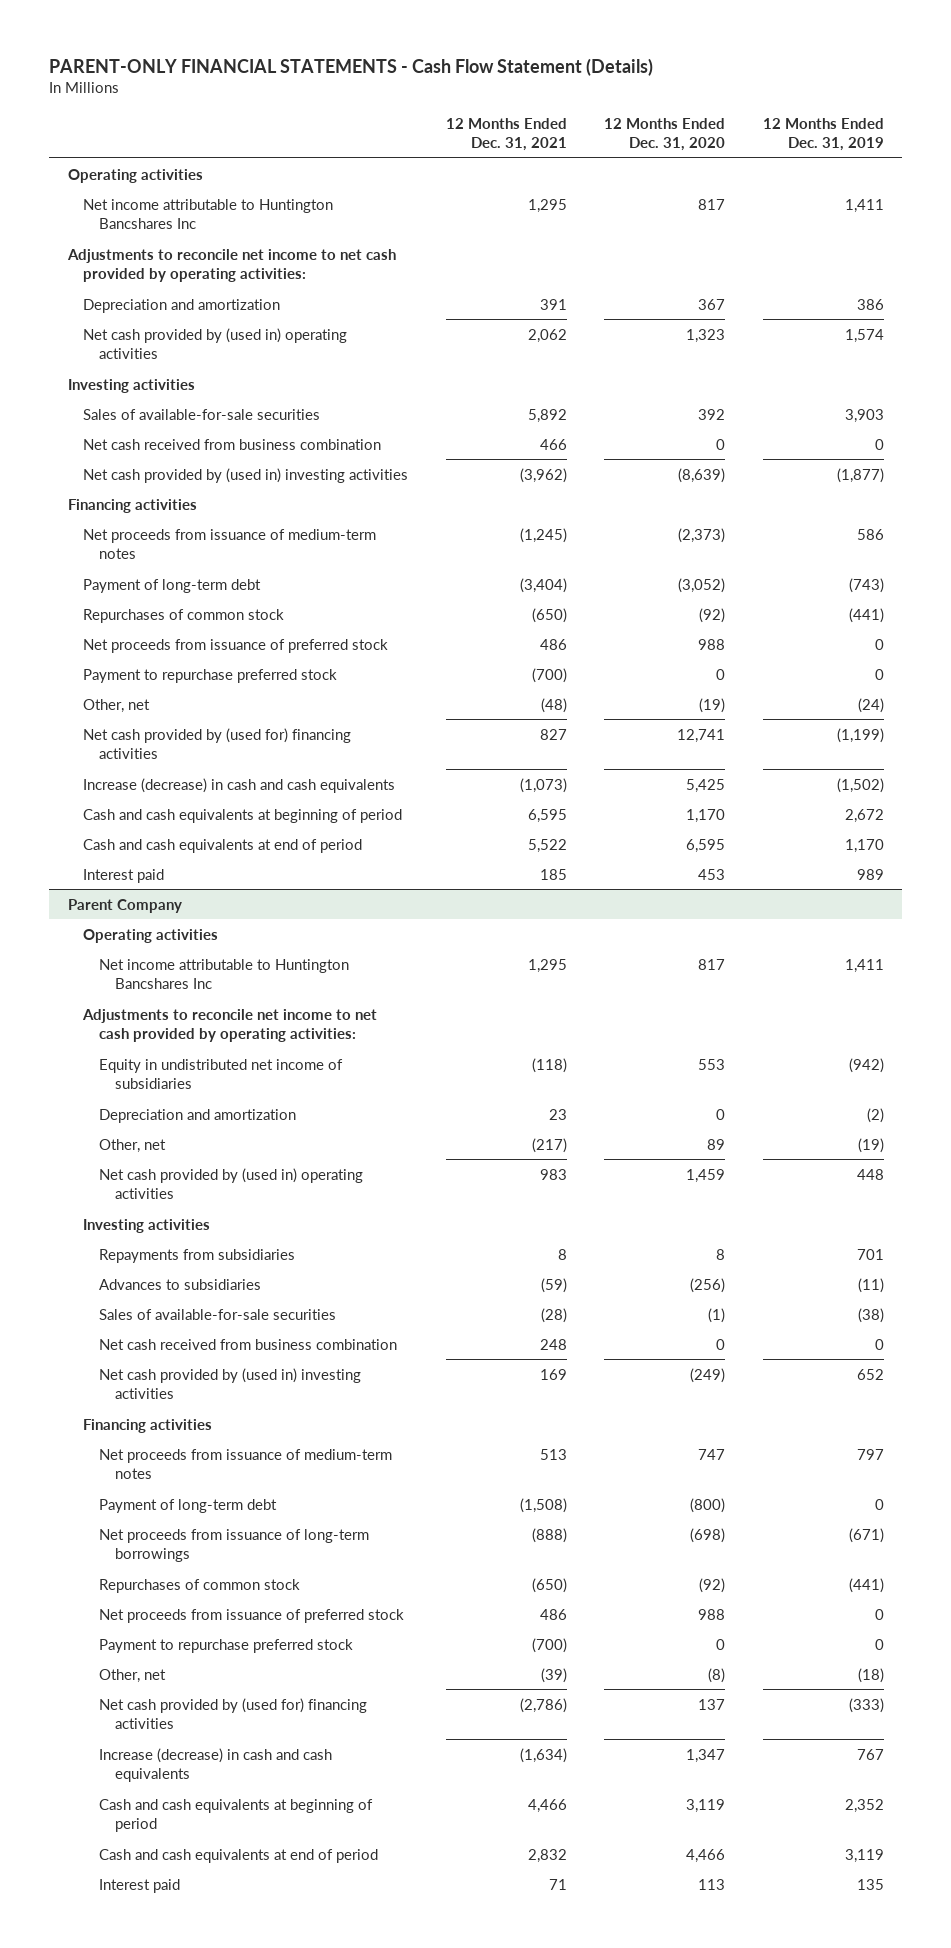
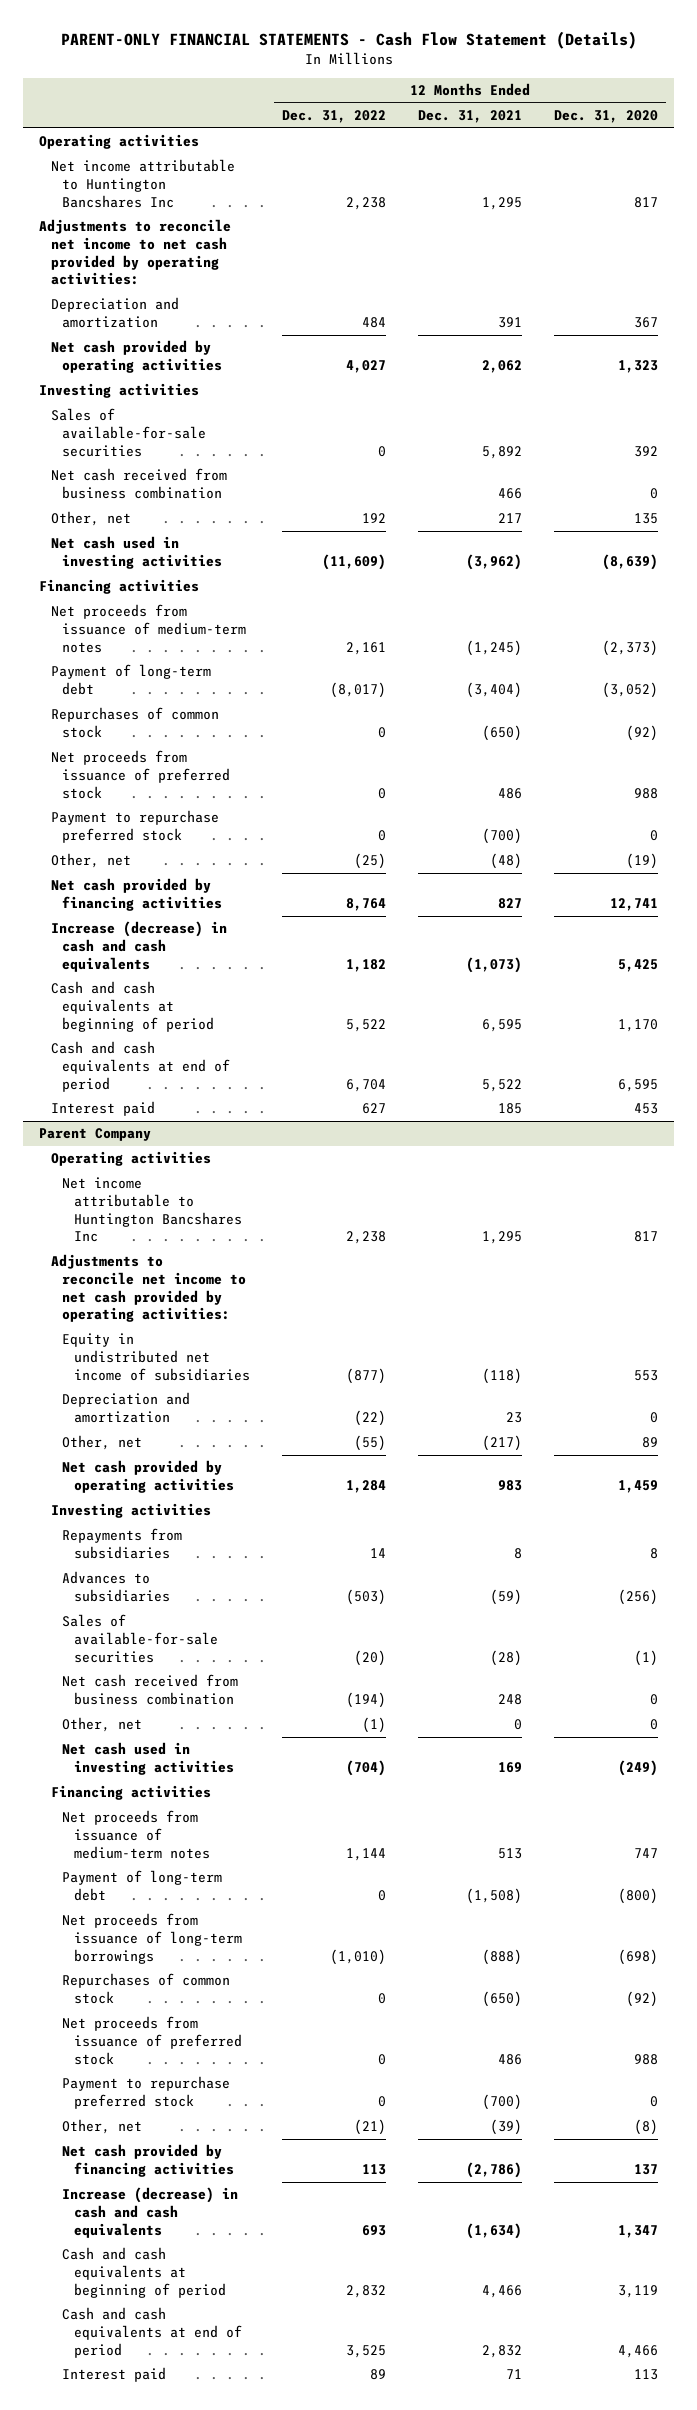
- | 12 Months Ended Dec. 31, 2021 | 12 Months Ended Dec. 31, 2020 | 12 Months Ended Dec. 31, 2019
+ | 12 Months Ended Dec. 31, 2022 | 12 Months Ended Dec. 31, 2021 | 12 Months Ended Dec. 31, 2020
- Net cash provided by (used in) operating activities | 2,062 | 1,323 | 1,574
+ Net cash provided by operating activities | 4,027 | 2,062 | 1,323
- Net cash provided by (used in) investing activities | (3,962) | (8,639) | (1,877)
+ Other, net | 192 | 217 | 135
+ Net cash used in investing activities | (11,609) | (3,962) | (8,639)
- Net cash provided by (used for) financing activities | 827 | 12,741 | (1,199)
+ Net cash provided by financing activities | 8,764 | 827 | 12,741
@ Parent Company
- Net cash provided by (used in) operating activities | 983 | 1,459 | 448
+ Net cash provided by operating activities | 1,284 | 983 | 1,459
- Net cash provided by (used in) investing activities | 169 | (249) | 652
+ Other, net | (1) | 0 | 0
+ Net cash used in investing activities | (704) | 169 | (249)
- Net cash provided by (used for) financing activities | (2,786) | 137 | (333)
+ Net cash provided by financing activities | 113 | (2,786) | 137

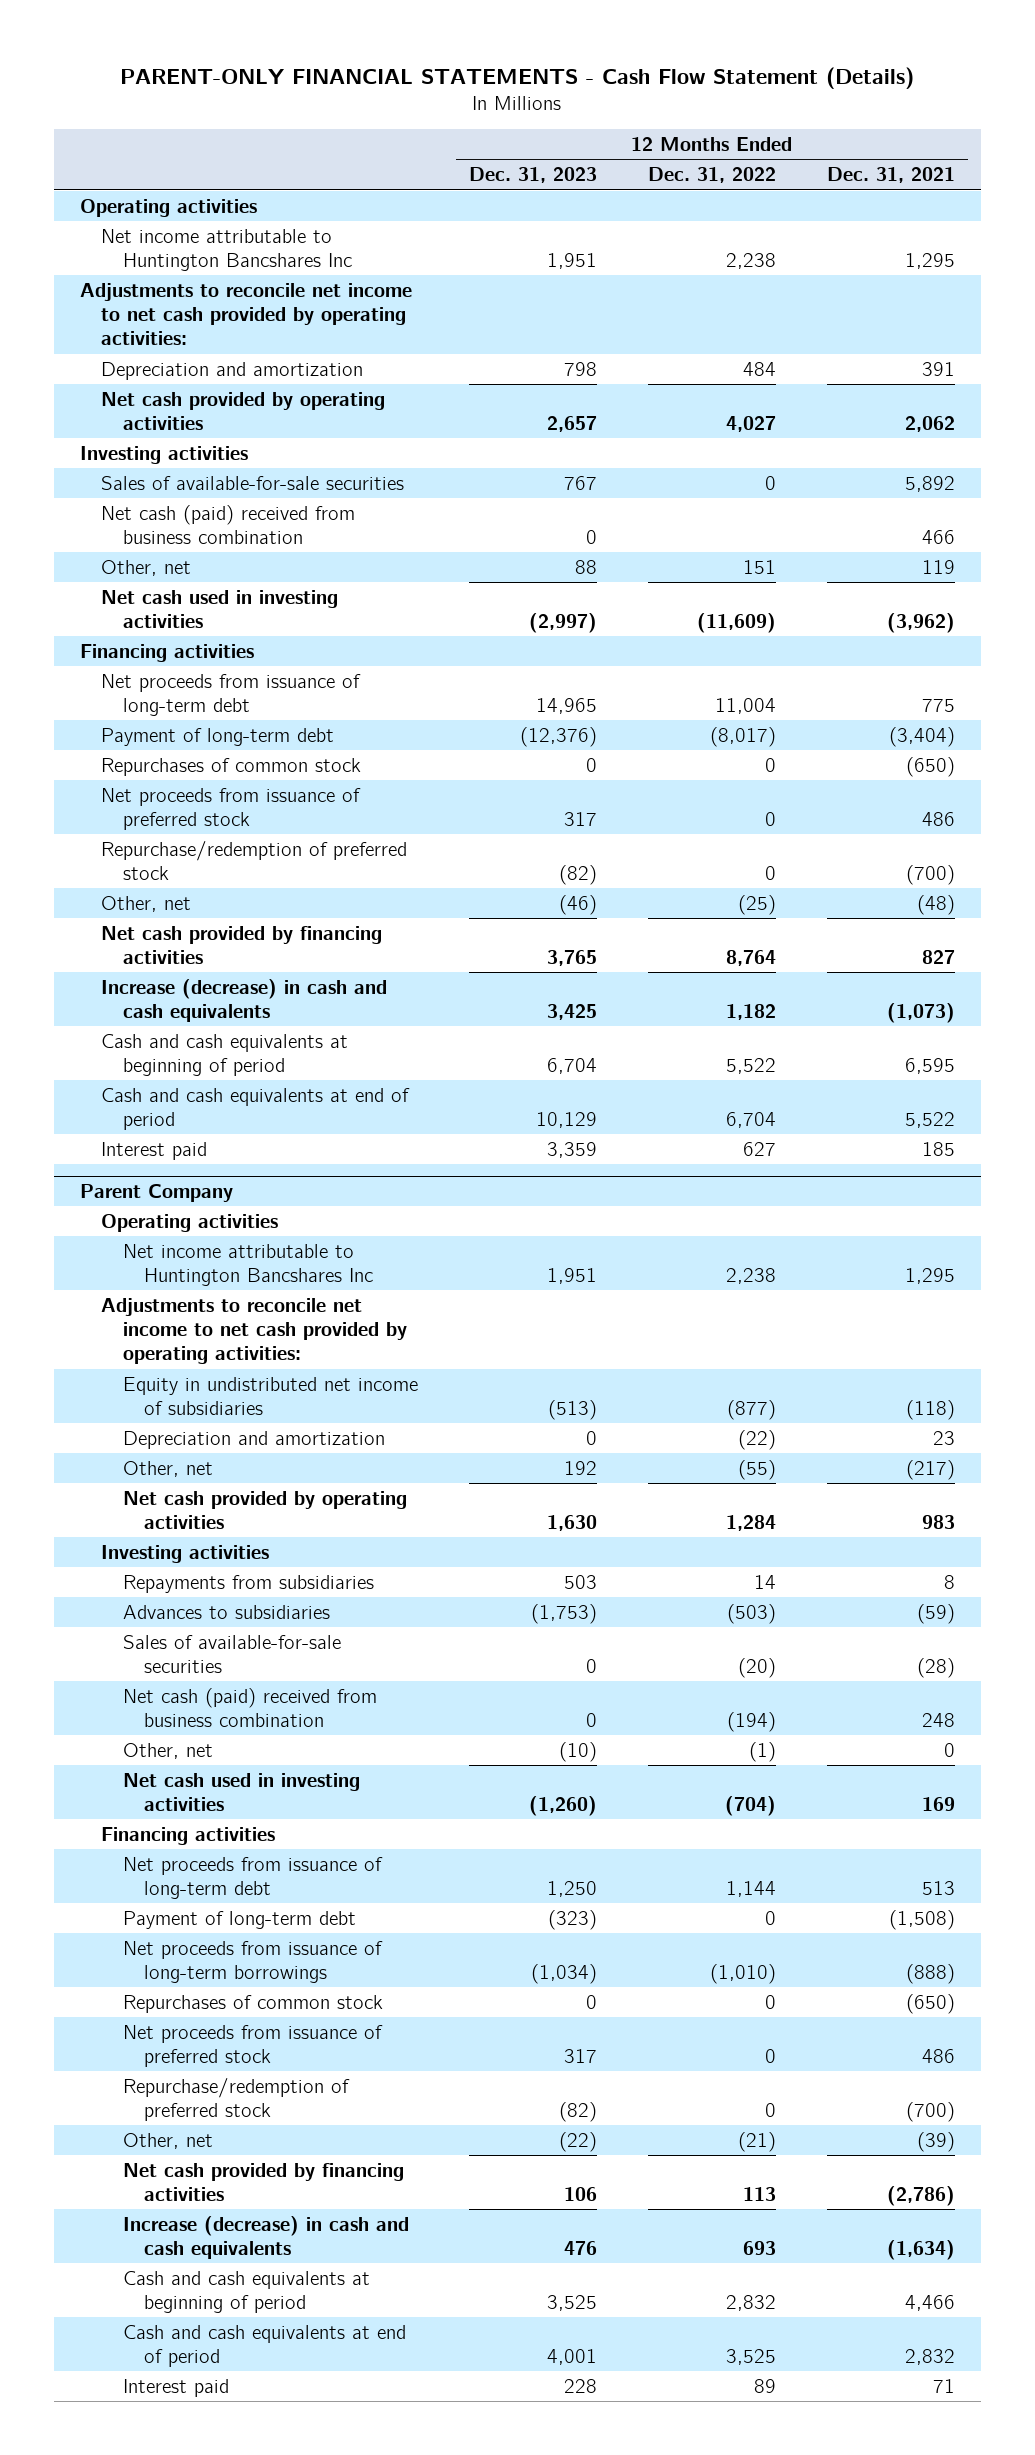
- | 12 Months Ended Dec. 31, 2022 | 12 Months Ended Dec. 31, 2021 | 12 Months Ended Dec. 31, 2020
+ | 12 Months Ended Dec. 31, 2023 | 12 Months Ended Dec. 31, 2022 | 12 Months Ended Dec. 31, 2021
- Net cash received from business combination | | 466 | 0
- Other, net | 192 | 217 | 135
+ Net cash (paid) received from business combination | 0 | | 466
+ Other, net | 88 | 151 | 119
- Net proceeds from issuance of medium-term notes | 2,161 | (1,245) | (2,373)
+ Net proceeds from issuance of long-term debt | 14,965 | 11,004 | 775
- Payment to repurchase preferred stock | 0 | (700) | 0
+ Repurchase/redemption of preferred stock | (82) | 0 | (700)
@ Parent Company
- Net cash received from business combination | (194) | 248 | 0
+ Net cash (paid) received from business combination | 0 | (194) | 248
- Net proceeds from issuance of medium-term notes | 1,144 | 513 | 747
+ Net proceeds from issuance of long-term debt | 1,250 | 1,144 | 513
- Payment to repurchase preferred stock | 0 | (700) | 0
+ Repurchase/redemption of preferred stock | (82) | 0 | (700)

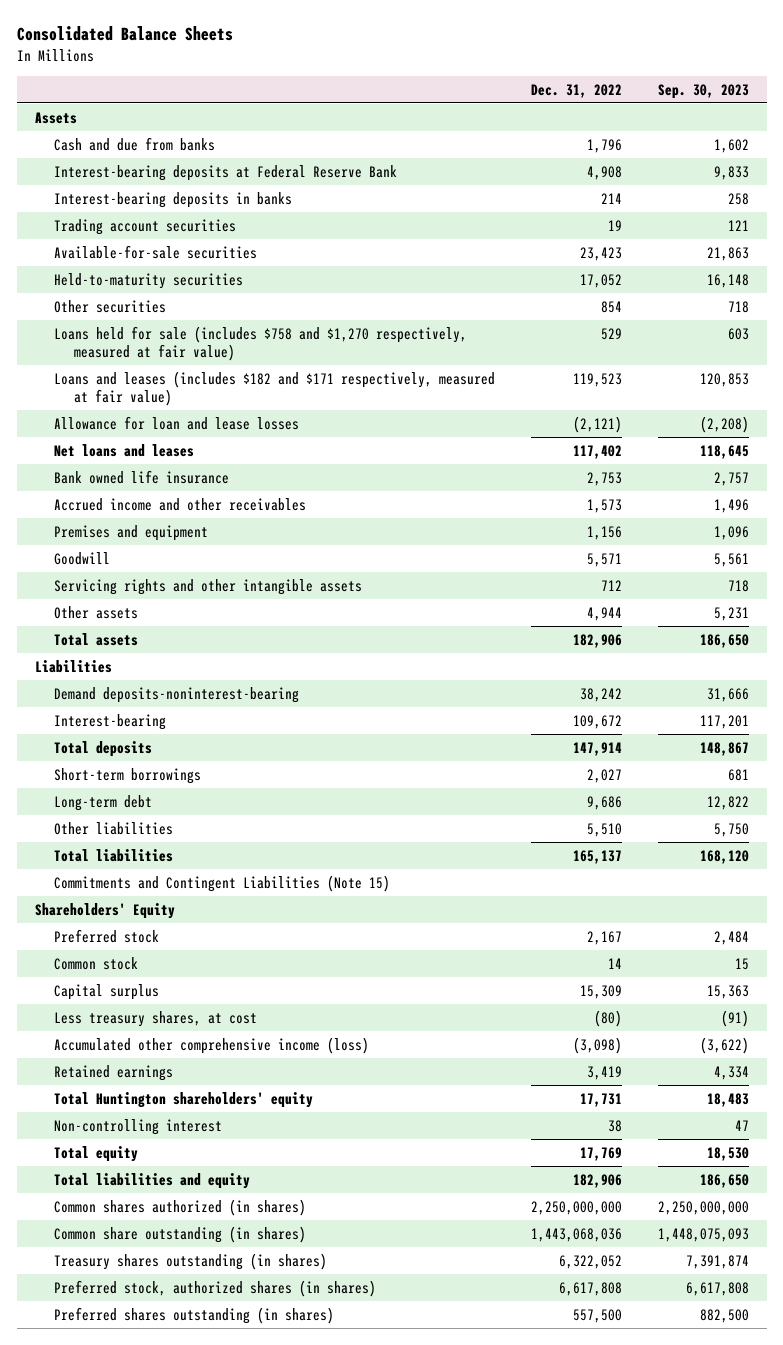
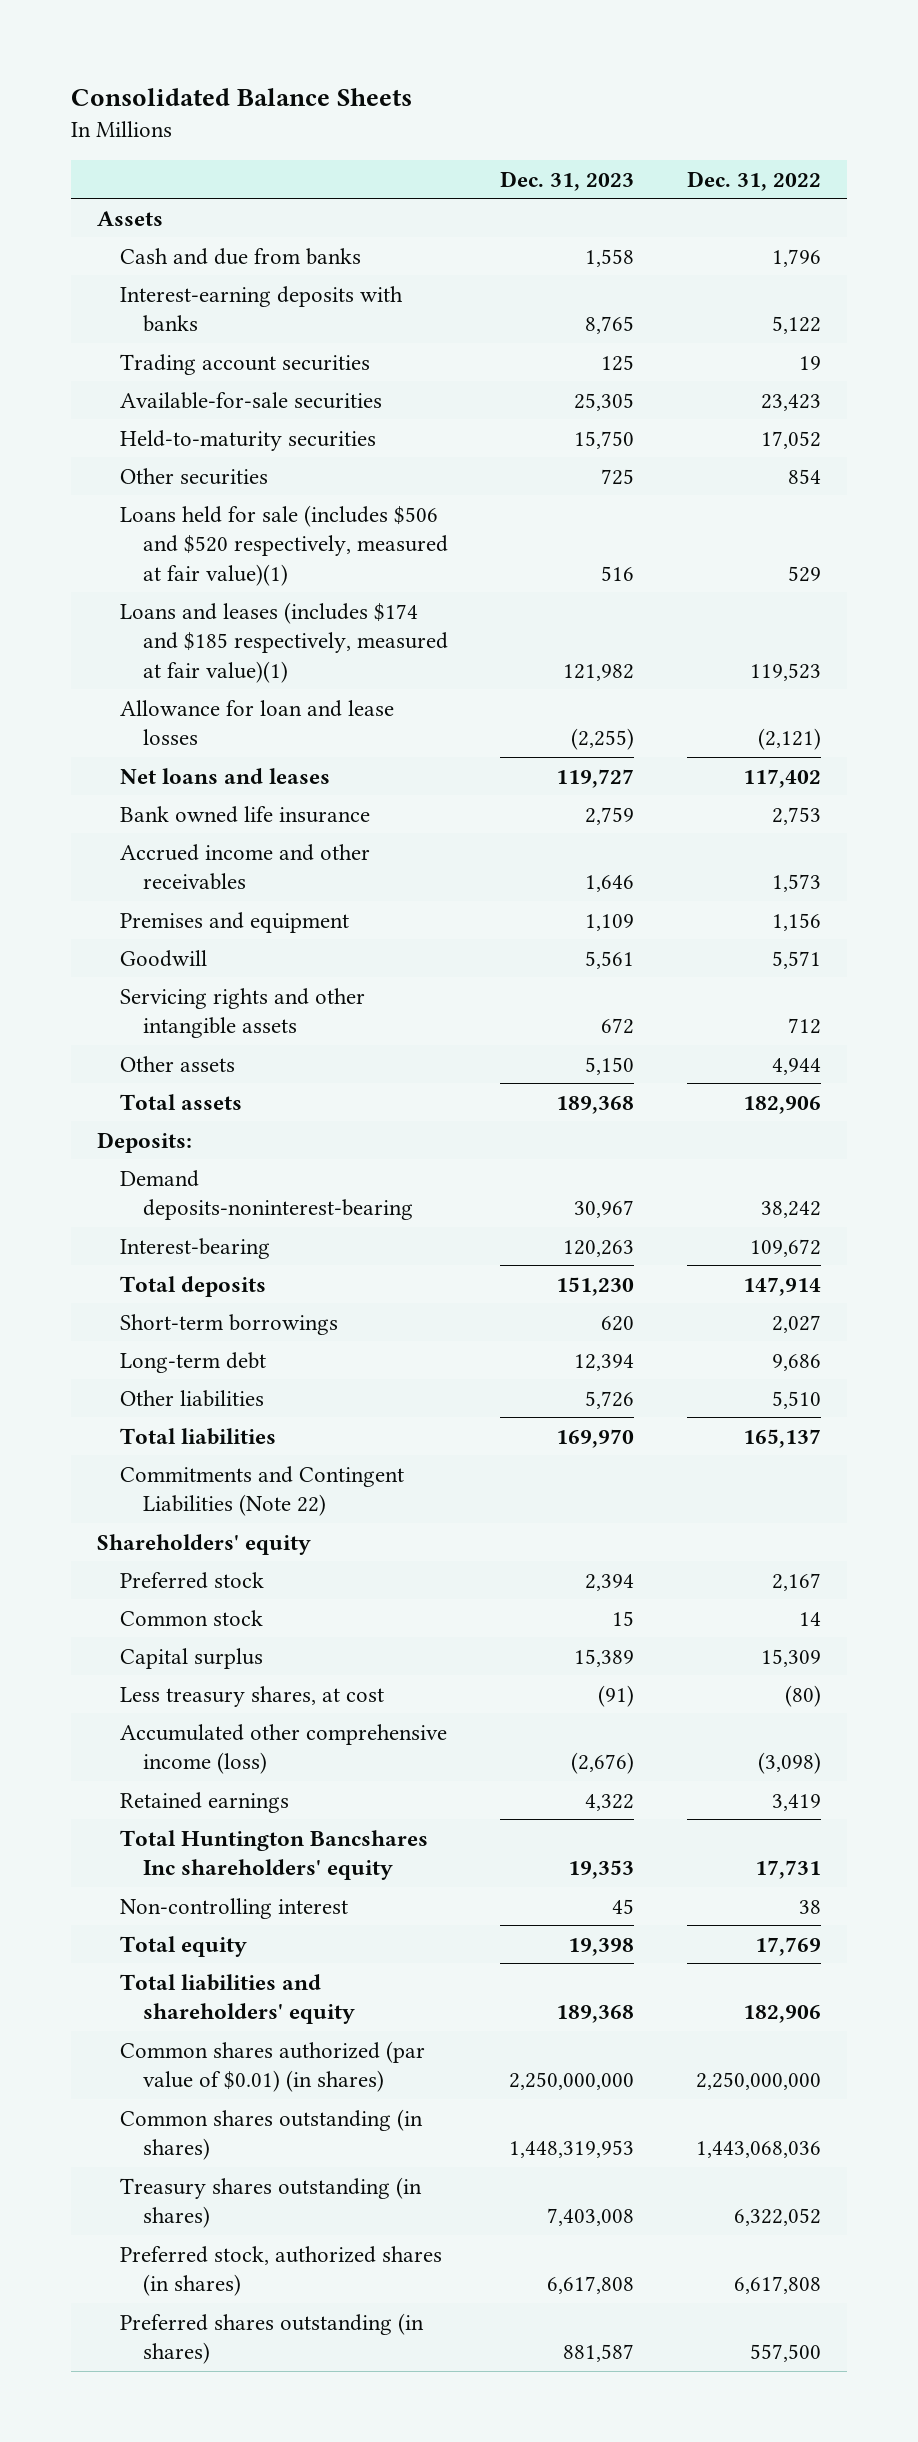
- | Dec. 31, 2022 | Sep. 30, 2023
+ | Dec. 31, 2023 | Dec. 31, 2022
- Interest-bearing deposits at Federal Reserve Bank | 4,908 | 9,833
- Interest-bearing deposits in banks | 214 | 258
+ Interest-earning deposits with banks | 8,765 | 5,122
- Loans held for sale (includes $758 and $1,270 respectively, measured at fair value) | 529 | 603
- Loans and leases (includes $182 and $171 respectively, measured at fair value) | 119,523 | 120,853
+ Loans held for sale (includes $506 and $520 respectively, measured at fair value)(1) | 516 | 529
+ Loans and leases (includes $174 and $185 respectively, measured at fair value)(1) | 121,982 | 119,523
- Liabilities
+ Deposits:
- Commitments and Contingent Liabilities (Note 15)
- Shareholders' Equity
+ Commitments and Contingent Liabilities (Note 22)
+ Shareholders' equity
- Total Huntington shareholders' equity | 17,731 | 18,483
+ Total Huntington Bancshares Inc shareholders' equity | 19,353 | 17,731
- Total liabilities and equity | 182,906 | 186,650
- Common shares authorized (in shares) | 2,250,000,000 | 2,250,000,000
- Common share outstanding (in shares) | 1,443,068,036 | 1,448,075,093
+ Total liabilities and shareholders' equity | 189,368 | 182,906
+ Common shares authorized (par value of $0.01) (in shares) | 2,250,000,000 | 2,250,000,000
+ Common shares outstanding (in shares) | 1,448,319,953 | 1,443,068,036

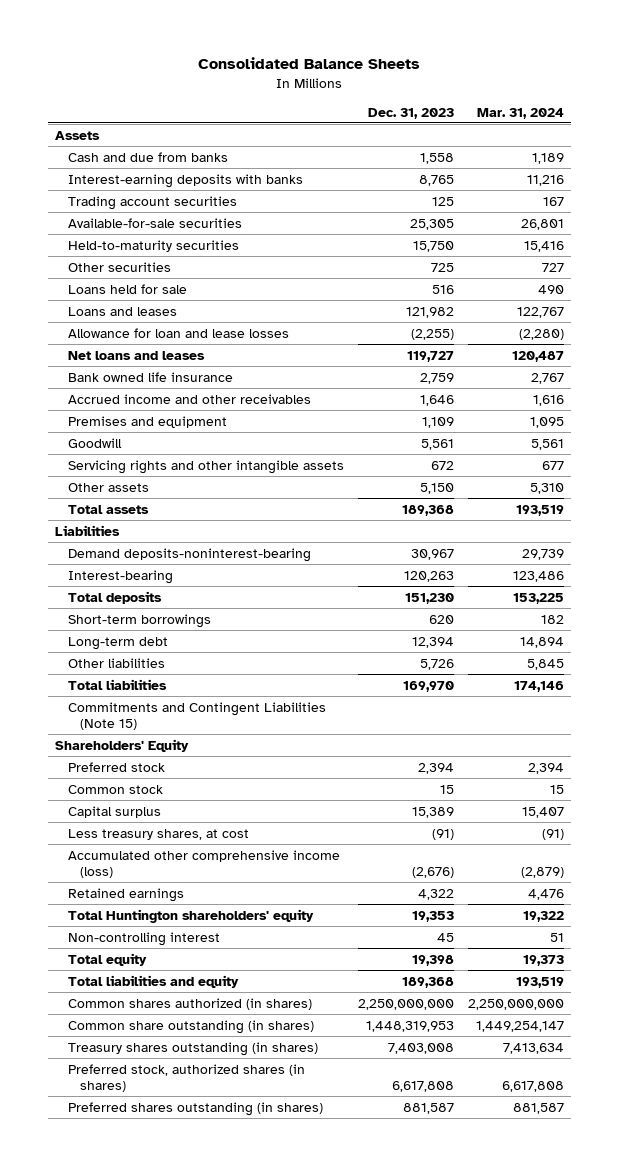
- | Dec. 31, 2023 | Dec. 31, 2022
+ | Dec. 31, 2023 | Mar. 31, 2024
- Loans held for sale (includes $506 and $520 respectively, measured at fair value)(1) | 516 | 529
- Loans and leases (includes $174 and $185 respectively, measured at fair value)(1) | 121,982 | 119,523
+ Loans held for sale | 516 | 490
+ Loans and leases | 121,982 | 122,767
- Deposits:
+ Liabilities
- Commitments and Contingent Liabilities (Note 22)
- Shareholders' equity
+ Commitments and Contingent Liabilities (Note 15)
+ Shareholders' Equity
- Total Huntington Bancshares Inc shareholders' equity | 19,353 | 17,731
+ Total Huntington shareholders' equity | 19,353 | 19,322
- Total liabilities and shareholders' equity | 189,368 | 182,906
- Common shares authorized (par value of $0.01) (in shares) | 2,250,000,000 | 2,250,000,000
- Common shares outstanding (in shares) | 1,448,319,953 | 1,443,068,036
+ Total liabilities and equity | 189,368 | 193,519
+ Common shares authorized (in shares) | 2,250,000,000 | 2,250,000,000
+ Common share outstanding (in shares) | 1,448,319,953 | 1,449,254,147

